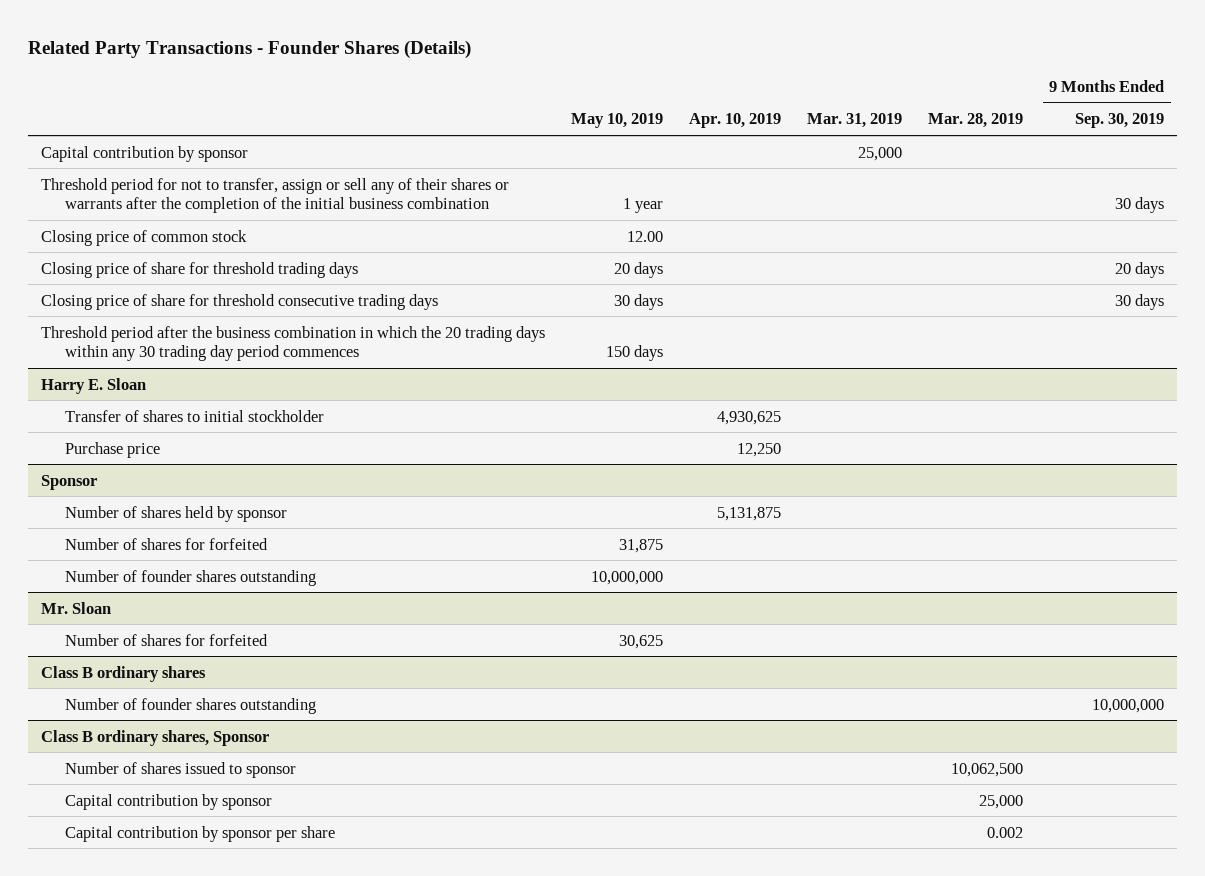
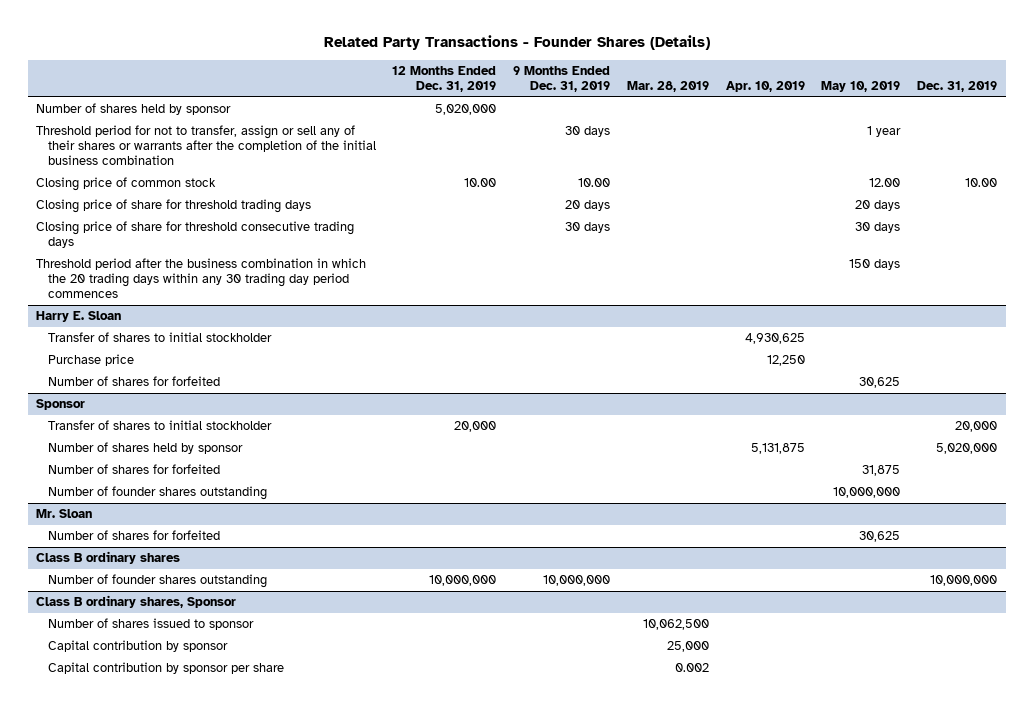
- | May 10, 2019 | Apr. 10, 2019 | Mar. 31, 2019 | Mar. 28, 2019 | 9 Months Ended Sep. 30, 2019
+ | 12 Months Ended Dec. 31, 2019 | 9 Months Ended Dec. 31, 2019 | Mar. 28, 2019 | Apr. 10, 2019 | May 10, 2019 | Dec. 31, 2019
- Capital contribution by sponsor | | | 25,000 | |
+ Number of shares held by sponsor | 5,020,000 | | | | |
@ Harry E. Sloan
+ Number of shares for forfeited | | | | | 30,625 |
@ Sponsor
+ Transfer of shares to initial stockholder | 20,000 | | | | | 20,000

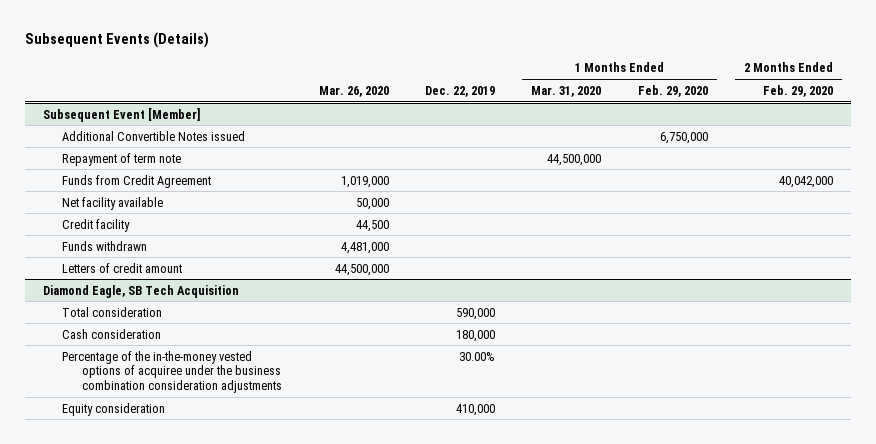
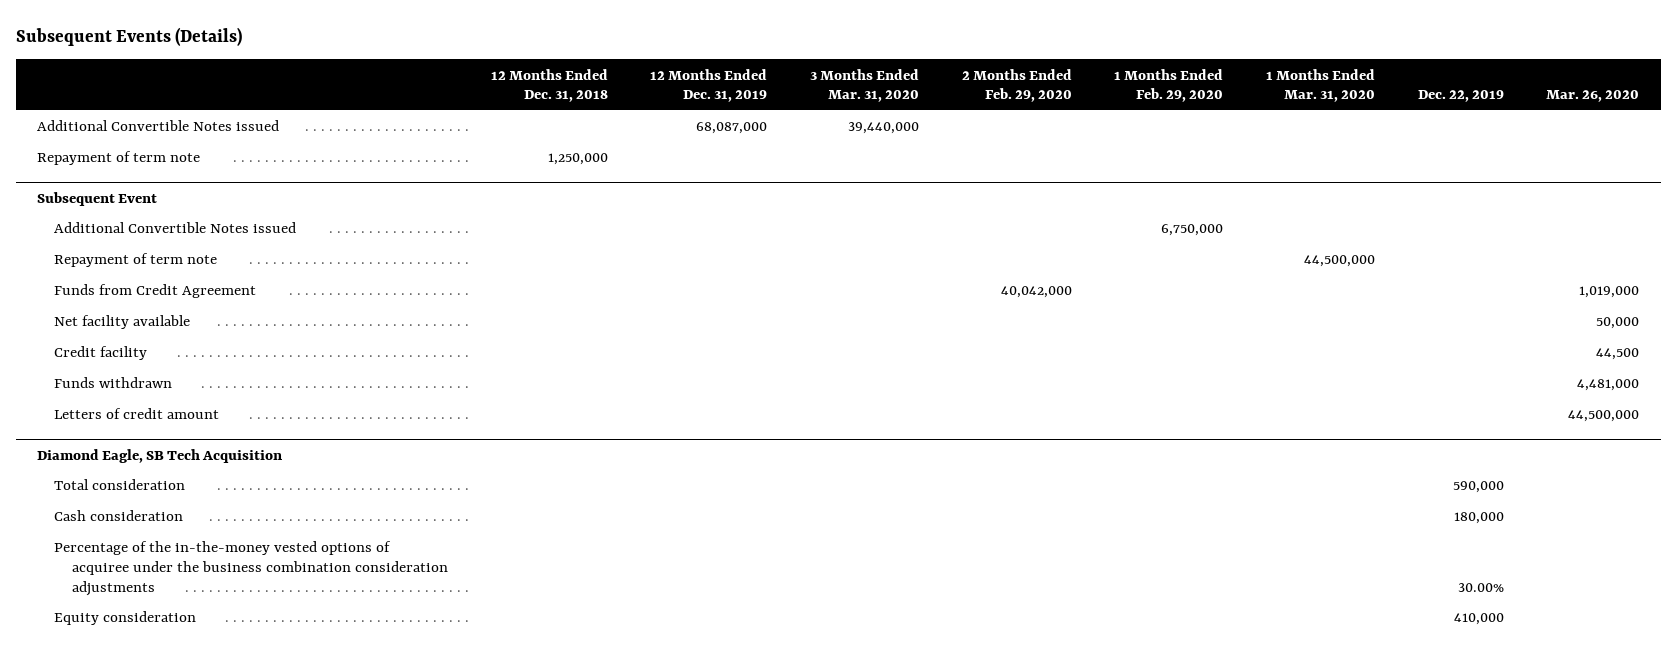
- | Mar. 26, 2020 | Dec. 22, 2019 | 1 Months Ended Mar. 31, 2020 | 1 Months Ended Feb. 29, 2020 | 2 Months Ended Feb. 29, 2020
+ | 12 Months Ended Dec. 31, 2018 | 12 Months Ended Dec. 31, 2019 | 3 Months Ended Mar. 31, 2020 | 2 Months Ended Feb. 29, 2020 | 1 Months Ended Feb. 29, 2020 | 1 Months Ended Mar. 31, 2020 | Dec. 22, 2019 | Mar. 26, 2020
- Subsequent Event [Member]
+ Additional Convertible Notes issued | | 68,087,000 | 39,440,000 | | | | |
+ Repayment of term note | 1,250,000 | | | | | | |
+ Subsequent Event

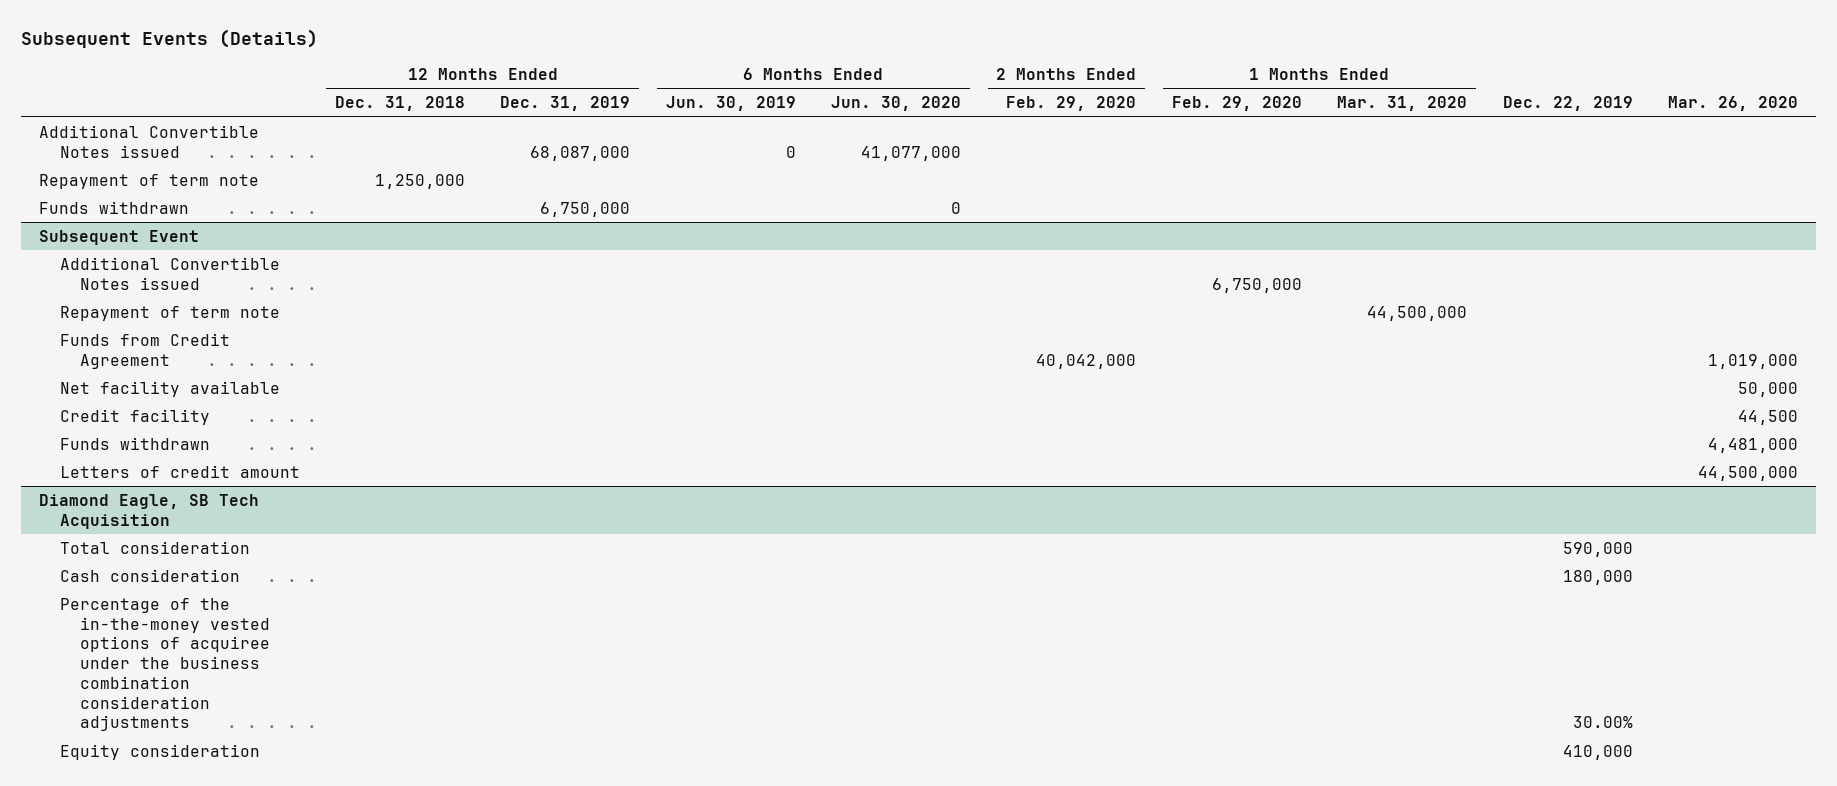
- | 12 Months Ended Dec. 31, 2018 | 12 Months Ended Dec. 31, 2019 | 3 Months Ended Mar. 31, 2020 | 2 Months Ended Feb. 29, 2020 | 1 Months Ended Feb. 29, 2020 | 1 Months Ended Mar. 31, 2020 | Dec. 22, 2019 | Mar. 26, 2020
+ | 12 Months Ended Dec. 31, 2018 | 12 Months Ended Dec. 31, 2019 | 6 Months Ended Jun. 30, 2019 | 6 Months Ended Jun. 30, 2020 | 2 Months Ended Feb. 29, 2020 | 1 Months Ended Feb. 29, 2020 | 1 Months Ended Mar. 31, 2020 | Dec. 22, 2019 | Mar. 26, 2020
+ Funds withdrawn | | 6,750,000 | | 0 | | | | |

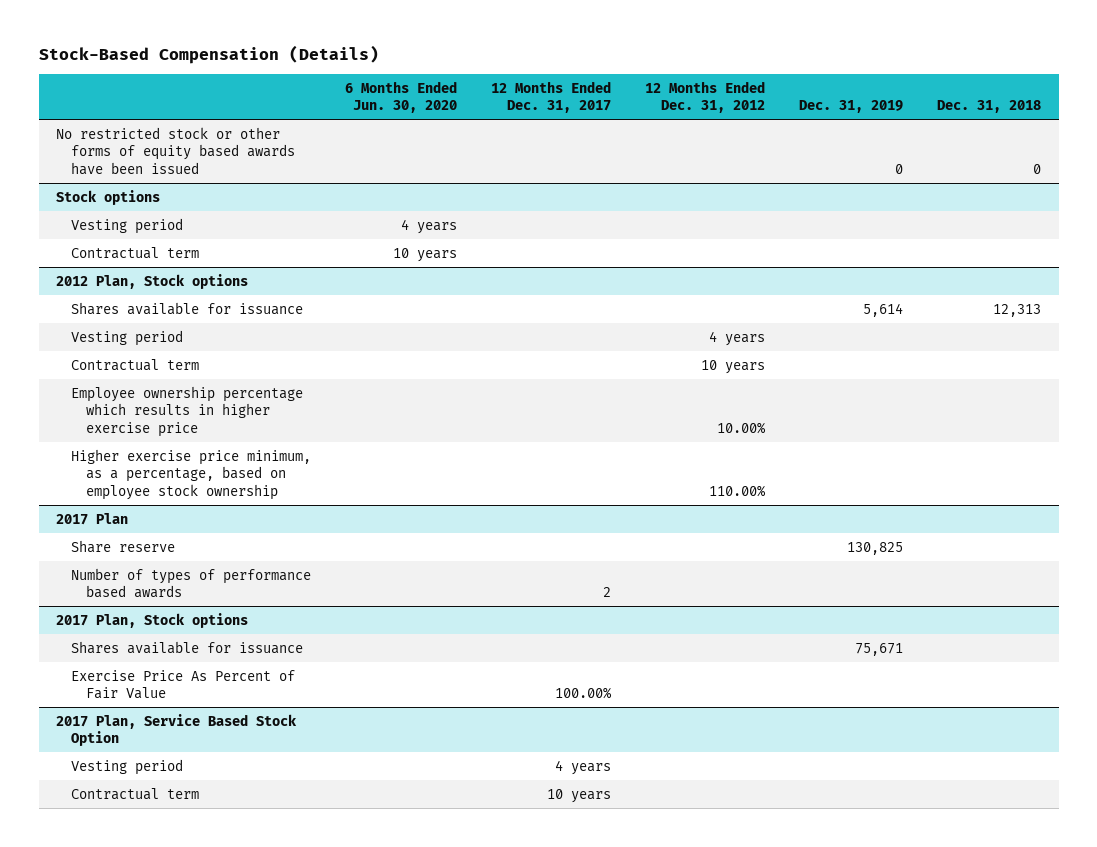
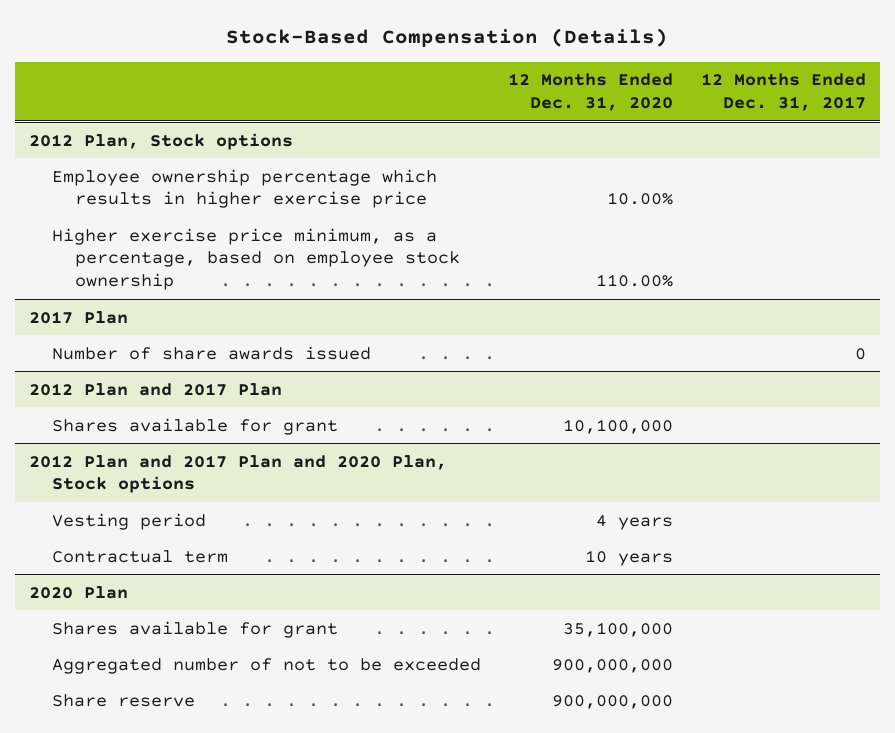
- | 6 Months Ended Jun. 30, 2020 | 12 Months Ended Dec. 31, 2017 | 12 Months Ended Dec. 31, 2012 | Dec. 31, 2019 | Dec. 31, 2018
+ | 12 Months Ended Dec. 31, 2020 | 12 Months Ended Dec. 31, 2017
- No restricted stock or other forms of equity based awards have been issued | | | | 0 | 0
- Stock options
- Vesting period | 4 years | | | |
- Contractual term | 10 years | | | |
@ 2012 Plan, Stock options
- Shares available for issuance | | | | 5,614 | 12,313
- Vesting period | | | 4 years | |
- Contractual term | | | 10 years | |
@ 2017 Plan
- Share reserve | | | | 130,825 |
- Number of types of performance based awards | | 2 | | |
- 2017 Plan, Stock options
- Shares available for issuance | | | | 75,671 |
- Exercise Price As Percent of Fair Value | | 100.00% | | |
- 2017 Plan, Service Based Stock Option
- Vesting period | | 4 years | | |
- Contractual term | | 10 years | | |
@ 2017 Plan
+ Number of share awards issued | | 0
+ 2012 Plan and 2017 Plan
+ Shares available for grant | 10,100,000 |
+ 2012 Plan and 2017 Plan and 2020 Plan, Stock options
+ Vesting period | 4 years |
+ Contractual term | 10 years |
+ 2020 Plan
+ Shares available for grant | 35,100,000 |
+ Aggregated number of not to be exceeded | 900,000,000 |
+ Share reserve | 900,000,000 |

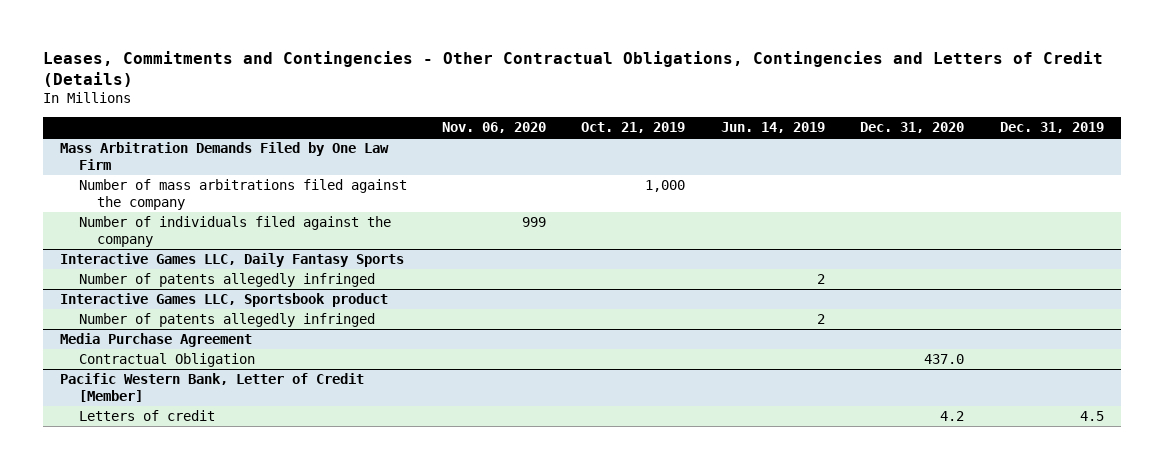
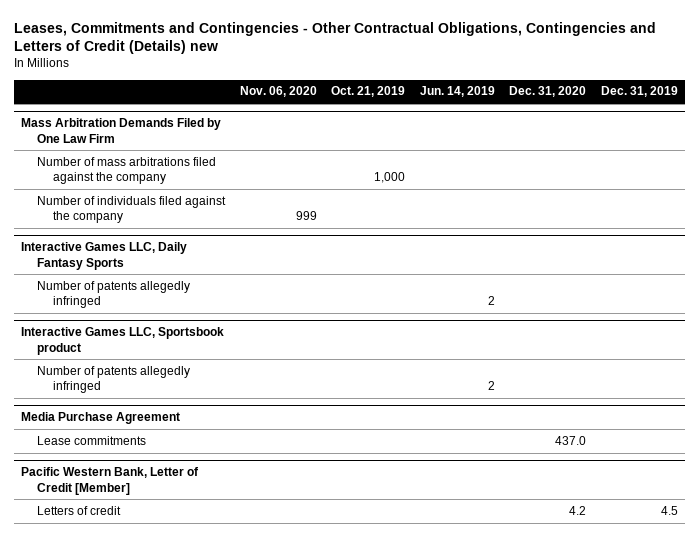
- Leases, Commitments and Contingencies - Other Contractual Obligations, Contingencies and Letters of Credit (Details)
+ Leases, Commitments and Contingencies - Other Contractual Obligations, Contingencies and Letters of Credit (Details) new
@ Media Purchase Agreement
- Contractual Obligation | | | | 437.0 |
+ Lease commitments | | | | 437.0 |

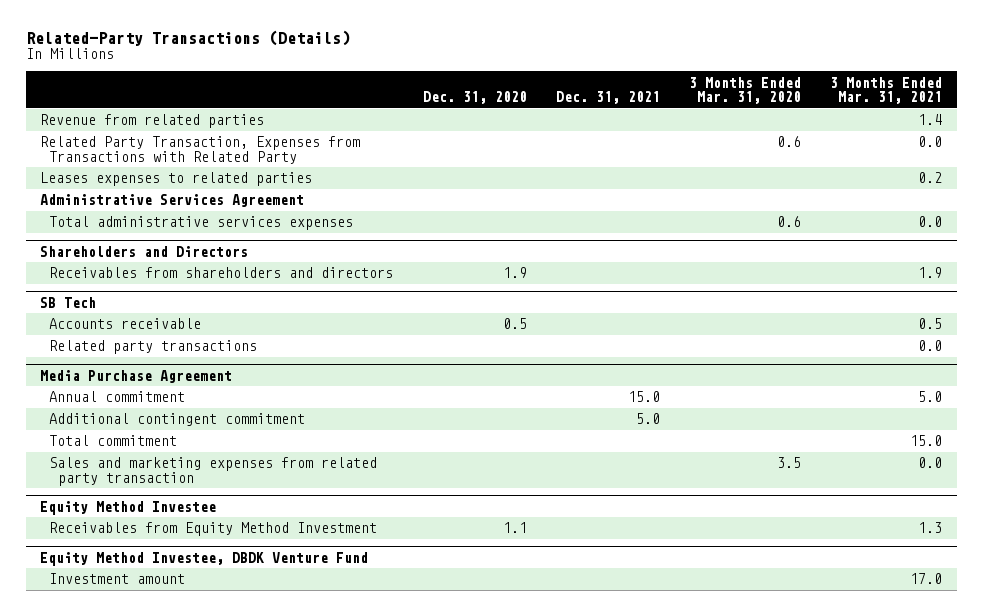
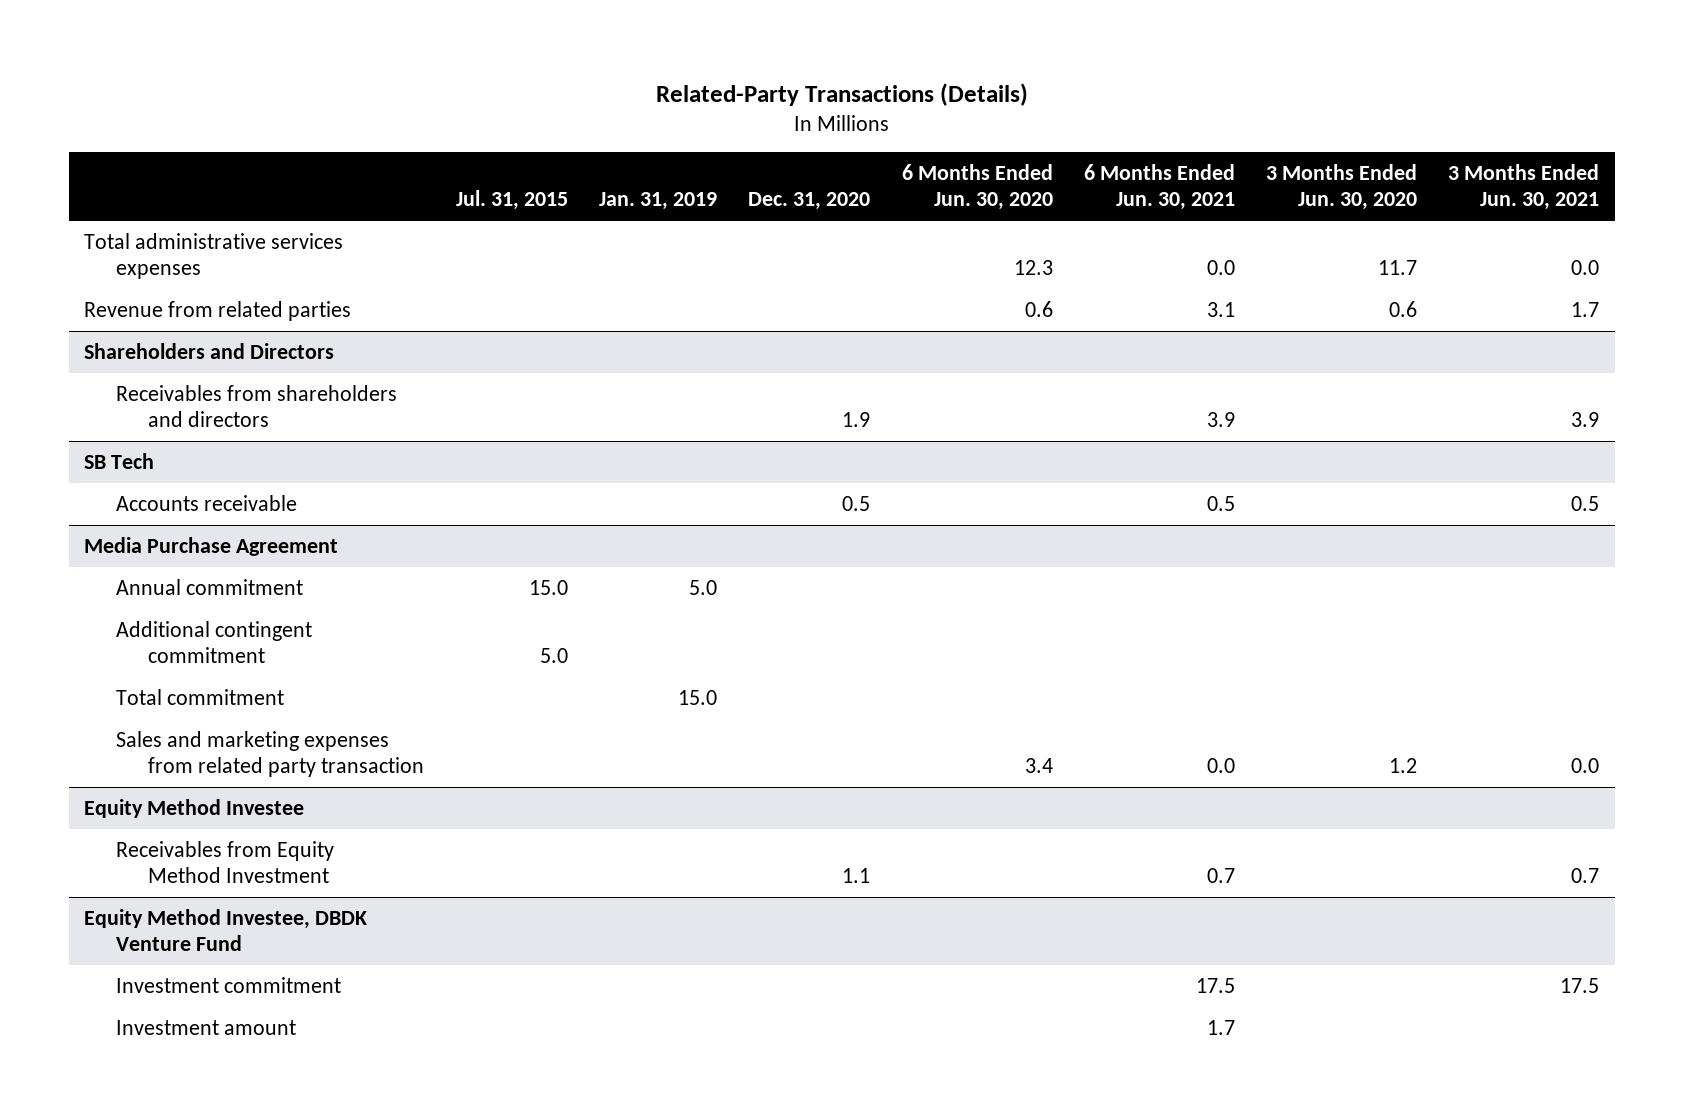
- | Dec. 31, 2020 | Dec. 31, 2021 | 3 Months Ended Mar. 31, 2020 | 3 Months Ended Mar. 31, 2021
+ | Jul. 31, 2015 | Jan. 31, 2019 | Dec. 31, 2020 | 6 Months Ended Jun. 30, 2020 | 6 Months Ended Jun. 30, 2021 | 3 Months Ended Jun. 30, 2020 | 3 Months Ended Jun. 30, 2021
- Related Party Transaction, Expenses from Transactions with Related Party | | | 0.6 | 0.0
- Leases expenses to related parties | | | | 0.2
- Administrative Services Agreement
moved down: Revenue from related parties | | | | 0.6 | 3.1 | 0.6 | 1.7
@ SB Tech
- Related party transactions | | | | 0.0
@ Equity Method Investee, DBDK Venture Fund
+ Investment commitment | | | | | 17.5 | | 17.5

